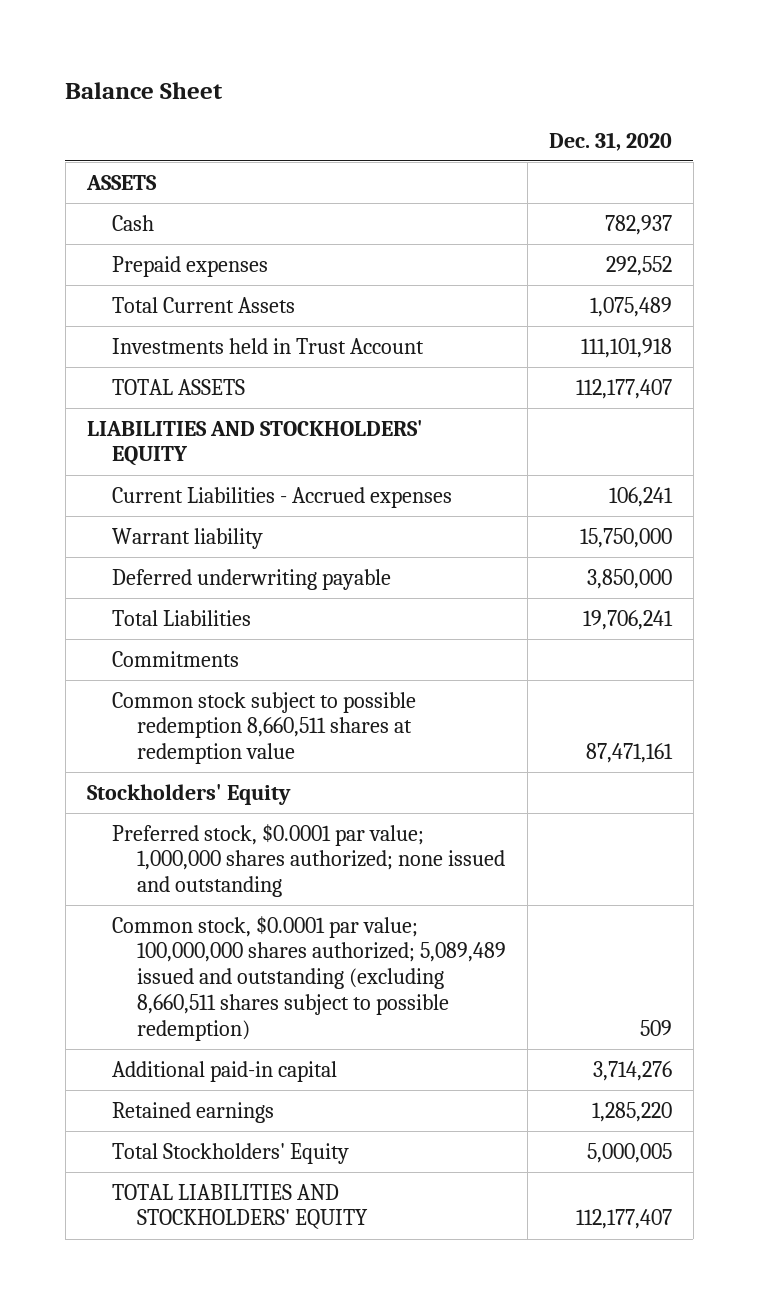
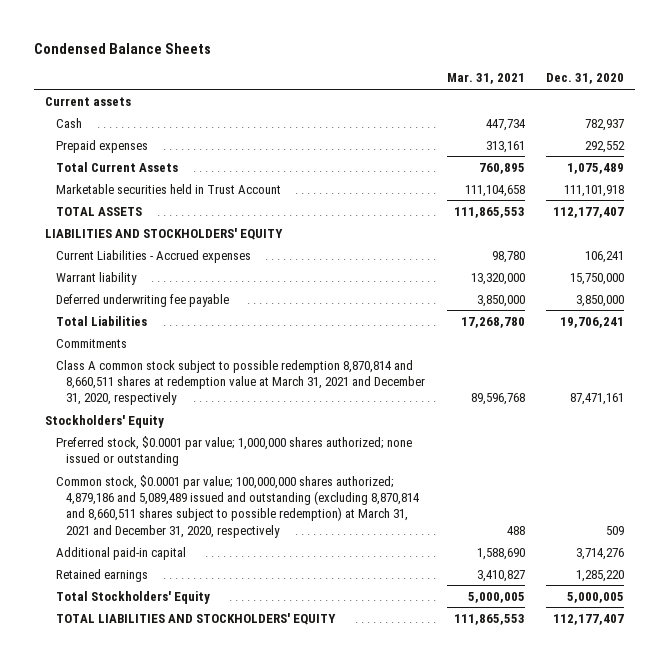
- Balance Sheet
+ Condensed Balance Sheets
- | Dec. 31, 2020
+ | Mar. 31, 2021 | Dec. 31, 2020
- ASSETS
+ Current assets
- Investments held in Trust Account | 111,101,918
+ Marketable securities held in Trust Account | 111,104,658 | 111,101,918
- Deferred underwriting payable | 3,850,000
+ Deferred underwriting fee payable | 3,850,000 | 3,850,000
- Common stock subject to possible redemption 8,660,511 shares at redemption value | 87,471,161
+ Class A common stock subject to possible redemption 8,870,814 and 8,660,511 shares at redemption value at March 31, 2021 and December 31, 2020, respectively | 89,596,768 | 87,471,161
- Preferred stock, $0.0001 par value; 1,000,000 shares authorized; none issued and outstanding
- Common stock, $0.0001 par value; 100,000,000 shares authorized; 5,089,489 issued and outstanding (excluding 8,660,511 shares subject to possible redemption) | 509
+ Preferred stock, $0.0001 par value; 1,000,000 shares authorized; none issued or outstanding
+ Common stock, $0.0001 par value; 100,000,000 shares authorized; 4,879,186 and 5,089,489 issued and outstanding (excluding 8,870,814 and 8,660,511 shares subject to possible redemption) at March 31, 2021 and December 31, 2020, respectively | 488 | 509

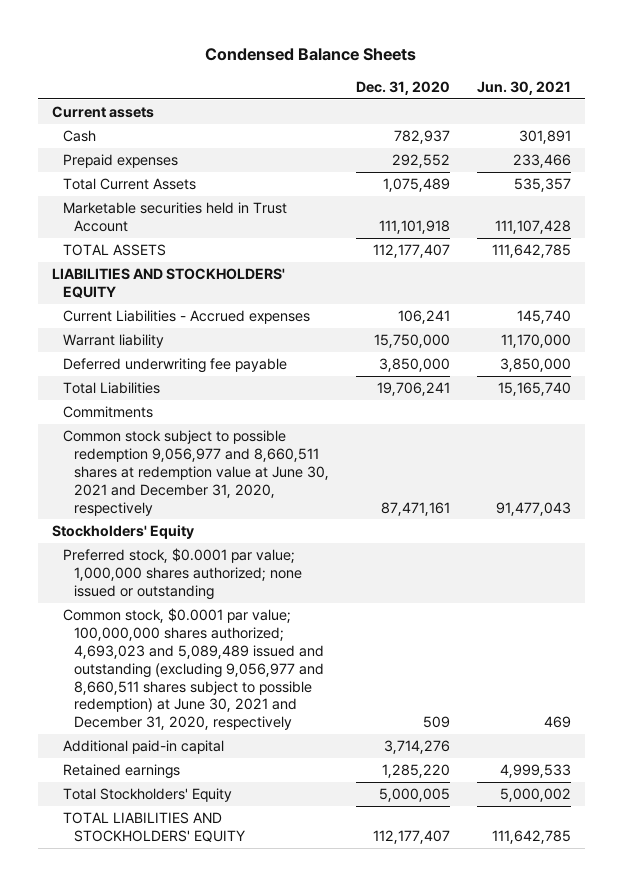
- | Mar. 31, 2021 | Dec. 31, 2020
+ | Dec. 31, 2020 | Jun. 30, 2021
- Class A common stock subject to possible redemption 8,870,814 and 8,660,511 shares at redemption value at March 31, 2021 and December 31, 2020, respectively | 89,596,768 | 87,471,161
+ Common stock subject to possible redemption 9,056,977 and 8,660,511 shares at redemption value at June 30, 2021 and December 31, 2020, respectively | 87,471,161 | 91,477,043
- Common stock, $0.0001 par value; 100,000,000 shares authorized; 4,879,186 and 5,089,489 issued and outstanding (excluding 8,870,814 and 8,660,511 shares subject to possible redemption) at March 31, 2021 and December 31, 2020, respectively | 488 | 509
+ Common stock, $0.0001 par value; 100,000,000 shares authorized; 4,693,023 and 5,089,489 issued and outstanding (excluding 9,056,977 and 8,660,511 shares subject to possible redemption) at June 30, 2021 and December 31, 2020, respectively | 509 | 469

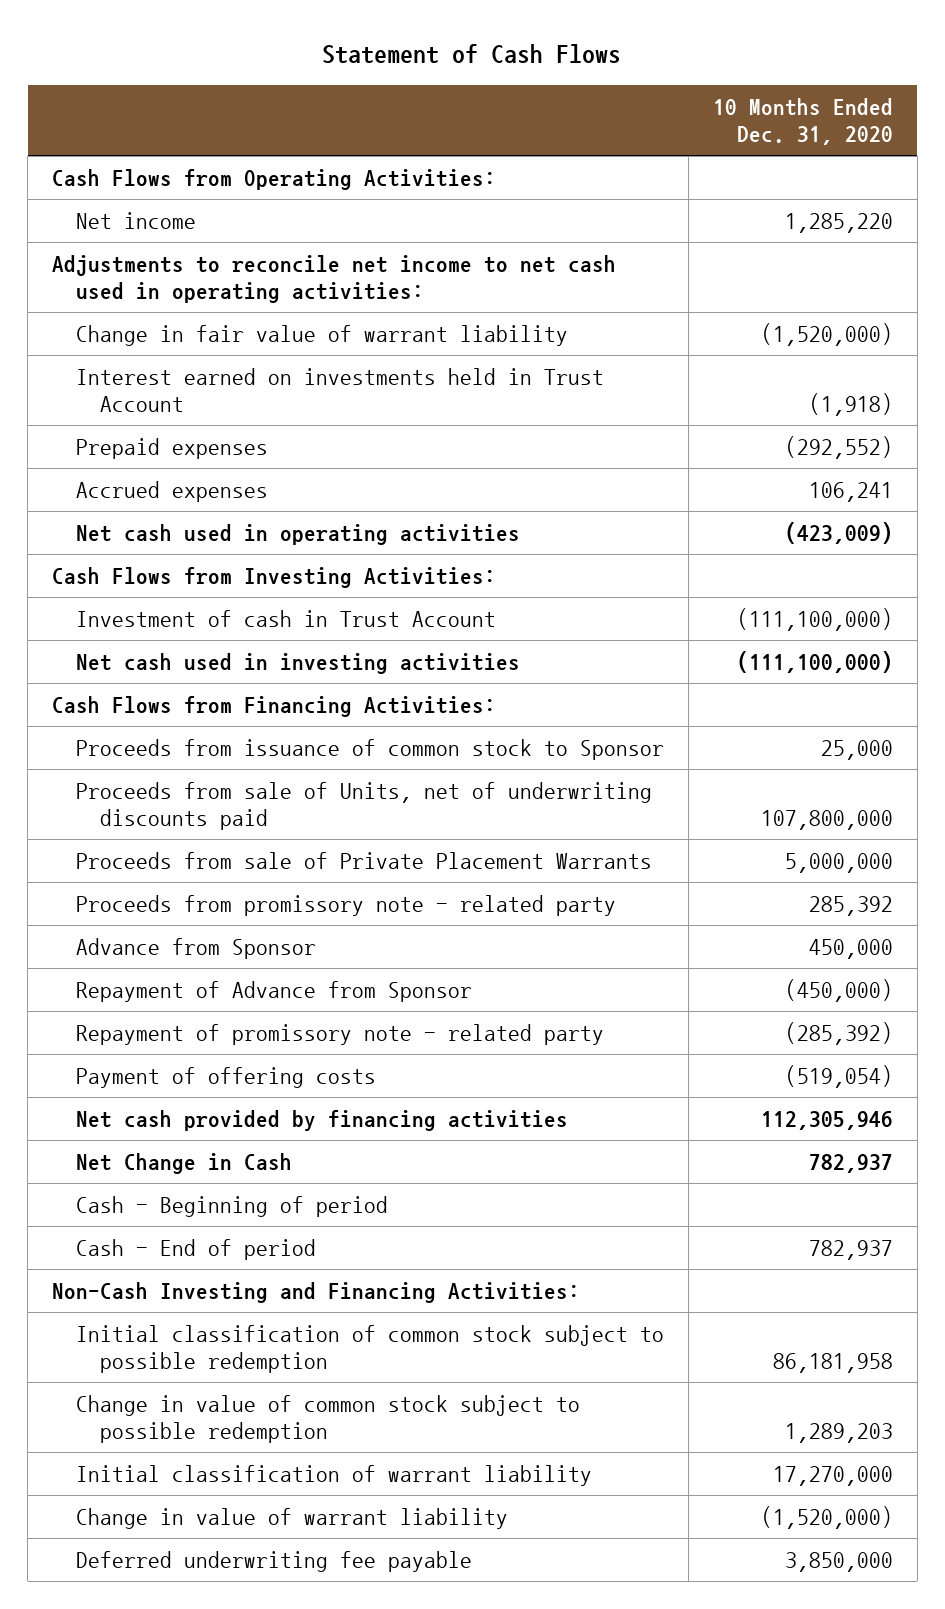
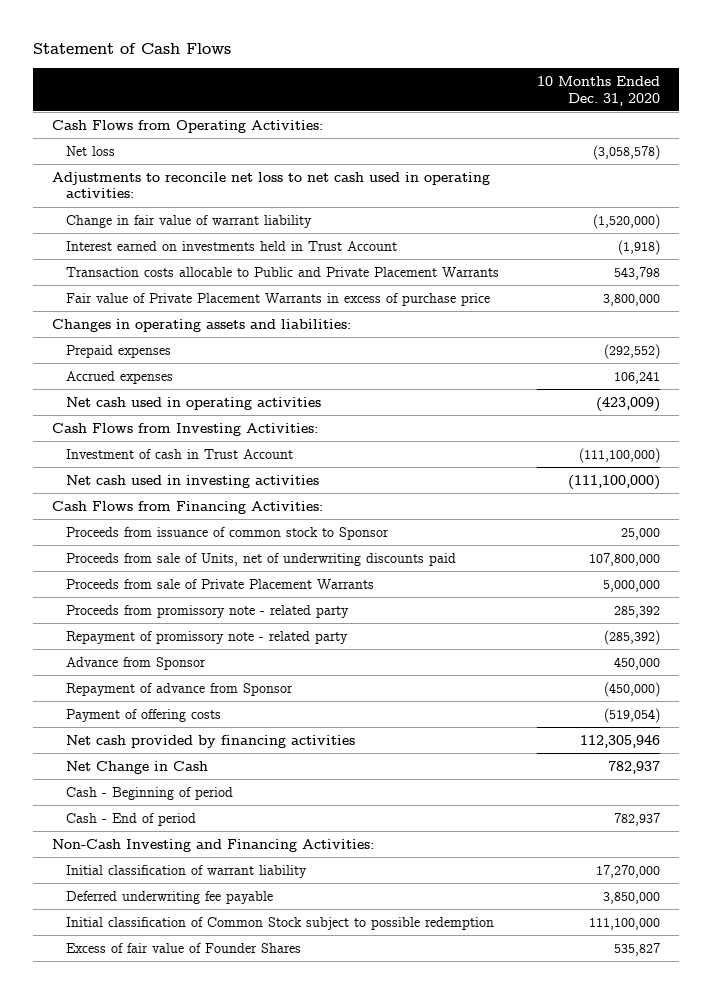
- Net income | 1,285,220
- Adjustments to reconcile net income to net cash used in operating activities:
+ Net loss | (3,058,578)
+ Adjustments to reconcile net loss to net cash used in operating activities:
+ Transaction costs allocable to Public and Private Placement Warrants | 543,798
+ Fair value of Private Placement Warrants in excess of purchase price | 3,800,000
+ Changes in operating assets and liabilities:
- Repayment of Advance from Sponsor | (450,000)
moved down: Advance from Sponsor | 450,000
+ Repayment of advance from Sponsor | (450,000)
- Initial classification of common stock subject to possible redemption | 86,181,958
- Change in value of common stock subject to possible redemption | 1,289,203
- Change in value of warrant liability | (1,520,000)
+ Initial classification of Common Stock subject to possible redemption | 111,100,000
+ Excess of fair value of Founder Shares | 535,827

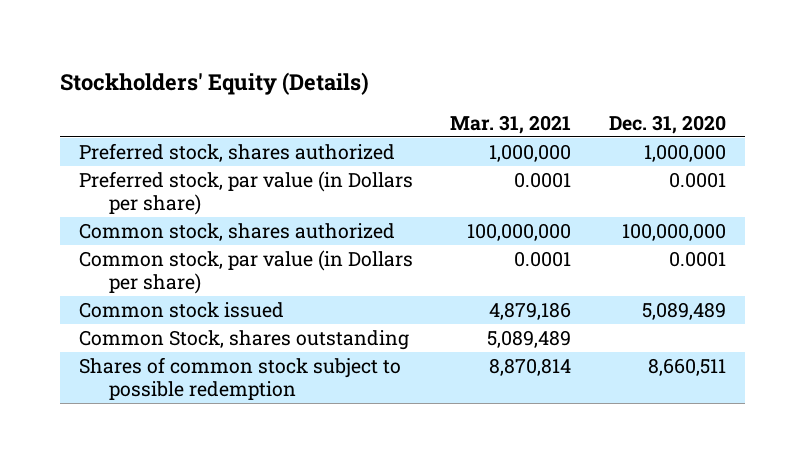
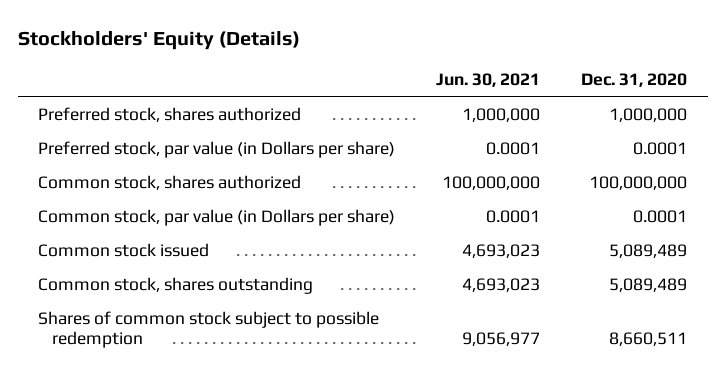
- | Mar. 31, 2021 | Dec. 31, 2020
+ | Jun. 30, 2021 | Dec. 31, 2020
- Common Stock, shares outstanding | 5,089,489 |
+ Common stock, shares outstanding | 4,693,023 | 5,089,489

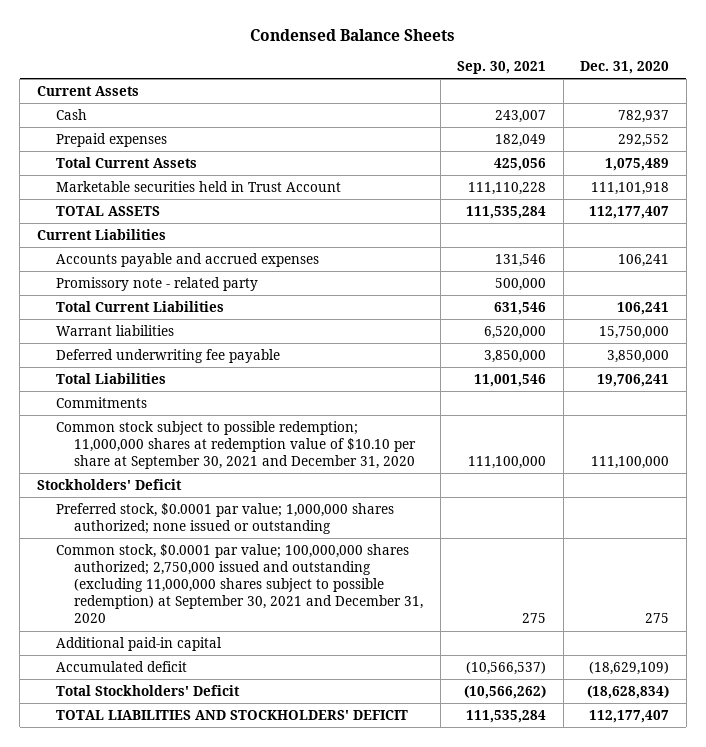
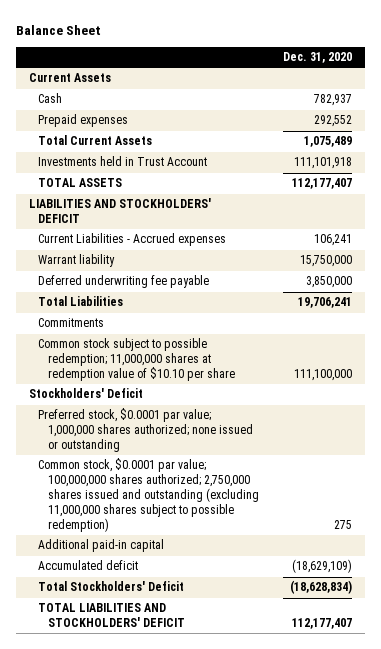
- Condensed Balance Sheets
+ Balance Sheet
- | Sep. 30, 2021 | Dec. 31, 2020
+ | Dec. 31, 2020
- Marketable securities held in Trust Account | 111,110,228 | 111,101,918
+ Investments held in Trust Account | 111,101,918
- Current Liabilities
- Accounts payable and accrued expenses | 131,546 | 106,241
- Promissory note - related party | 500,000 |
- Total Current Liabilities | 631,546 | 106,241
- Warrant liabilities | 6,520,000 | 15,750,000
+ LIABILITIES AND STOCKHOLDERS' DEFICIT
+ Current Liabilities - Accrued expenses | 106,241
+ Warrant liability | 15,750,000
- Common stock subject to possible redemption; 11,000,000 shares at redemption value of $10.10 per share at September 30, 2021 and December 31, 2020 | 111,100,000 | 111,100,000
+ Common stock subject to possible redemption; 11,000,000 shares at redemption value of $10.10 per share | 111,100,000
- Common stock, $0.0001 par value; 100,000,000 shares authorized; 2,750,000 issued and outstanding (excluding 11,000,000 shares subject to possible redemption) at September 30, 2021 and December 31, 2020 | 275 | 275
+ Common stock, $0.0001 par value; 100,000,000 shares authorized; 2,750,000 shares issued and outstanding (excluding 11,000,000 shares subject to possible redemption) | 275

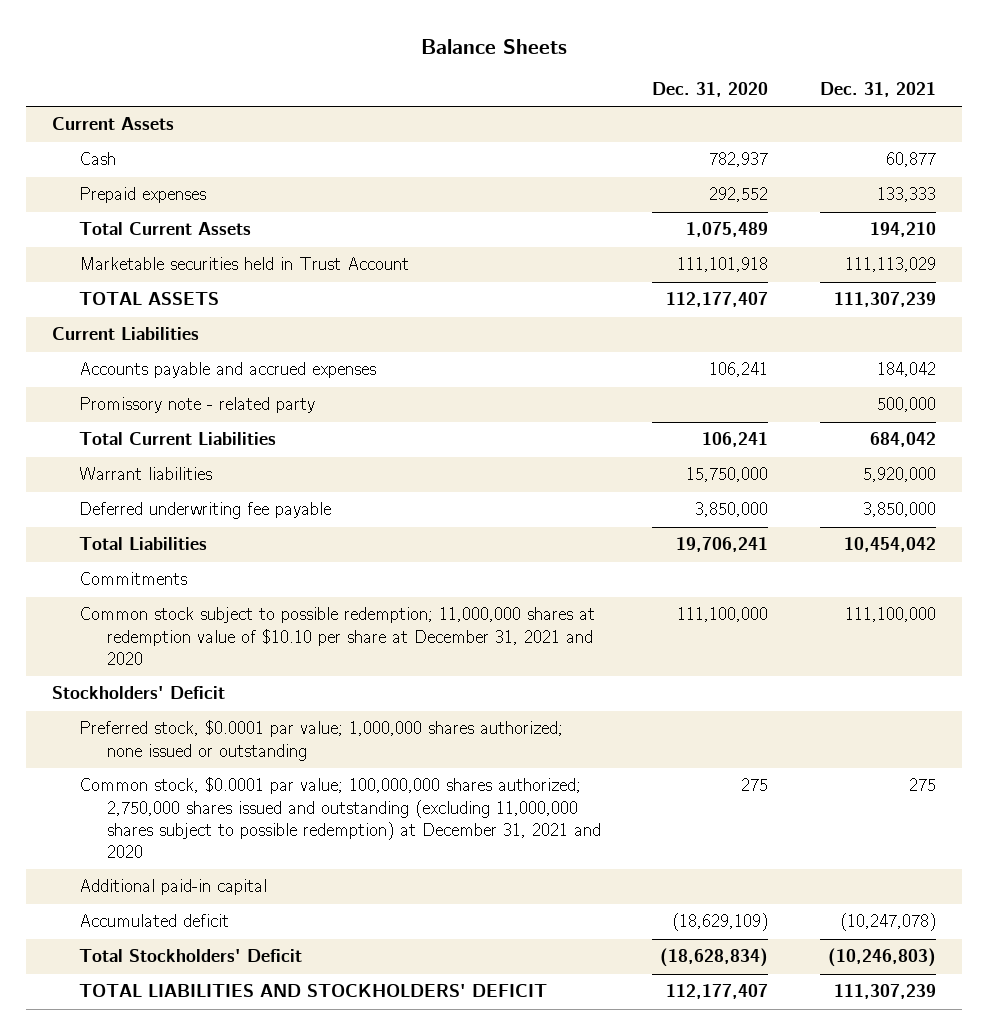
- Balance Sheet
+ Balance Sheets
- | Dec. 31, 2020
+ | Dec. 31, 2020 | Dec. 31, 2021
- Investments held in Trust Account | 111,101,918
+ Marketable securities held in Trust Account | 111,101,918 | 111,113,029
- LIABILITIES AND STOCKHOLDERS' DEFICIT
- Current Liabilities - Accrued expenses | 106,241
- Warrant liability | 15,750,000
+ Current Liabilities
+ Accounts payable and accrued expenses | 106,241 | 184,042
+ Promissory note - related party | | 500,000
+ Total Current Liabilities | 106,241 | 684,042
+ Warrant liabilities | 15,750,000 | 5,920,000
- Common stock subject to possible redemption; 11,000,000 shares at redemption value of $10.10 per share | 111,100,000
+ Common stock subject to possible redemption; 11,000,000 shares at redemption value of $10.10 per share at December 31, 2021 and 2020 | 111,100,000 | 111,100,000
- Common stock, $0.0001 par value; 100,000,000 shares authorized; 2,750,000 shares issued and outstanding (excluding 11,000,000 shares subject to possible redemption) | 275
+ Common stock, $0.0001 par value; 100,000,000 shares authorized; 2,750,000 shares issued and outstanding (excluding 11,000,000 shares subject to possible redemption) at December 31, 2021 and 2020 | 275 | 275

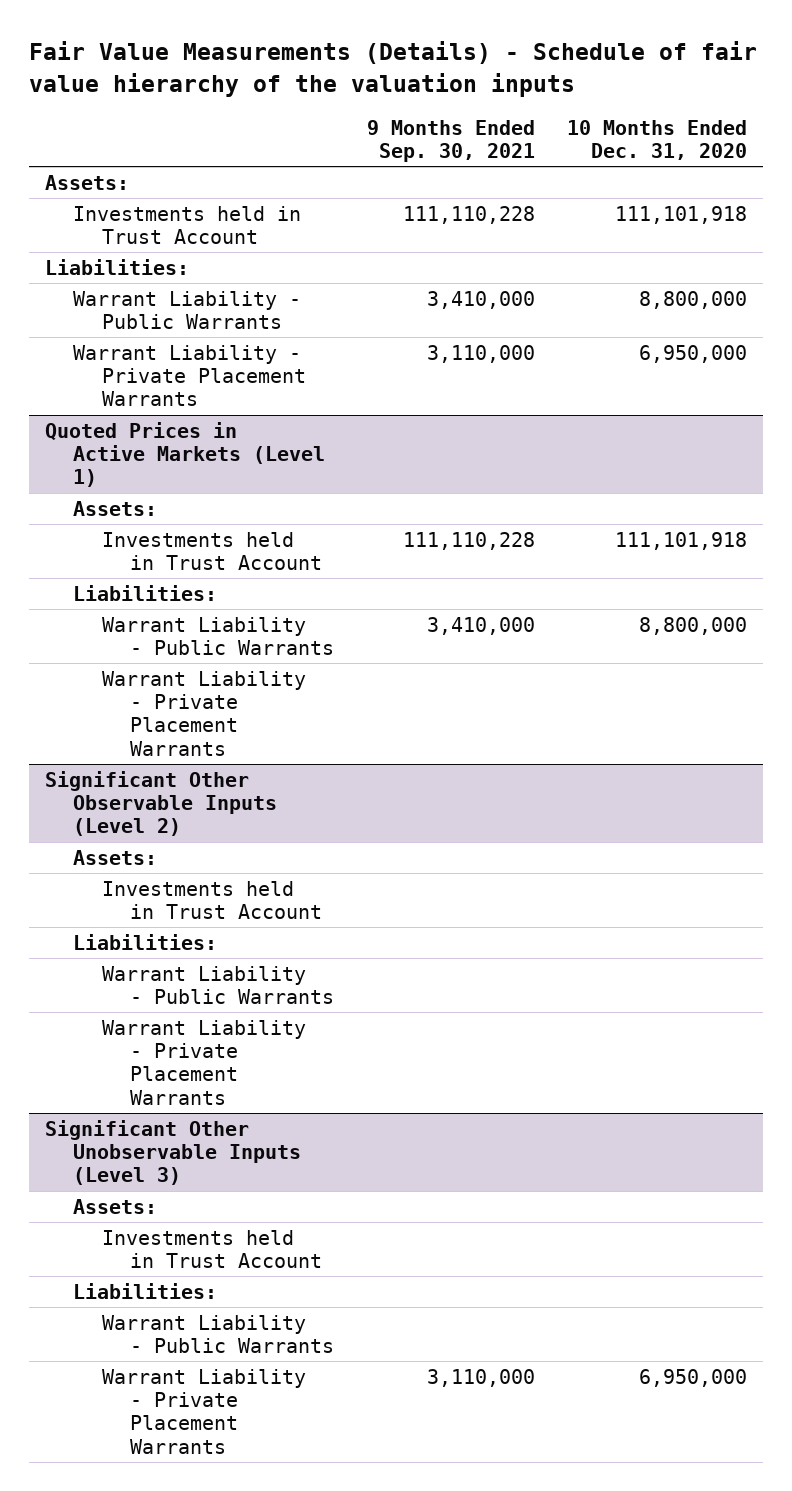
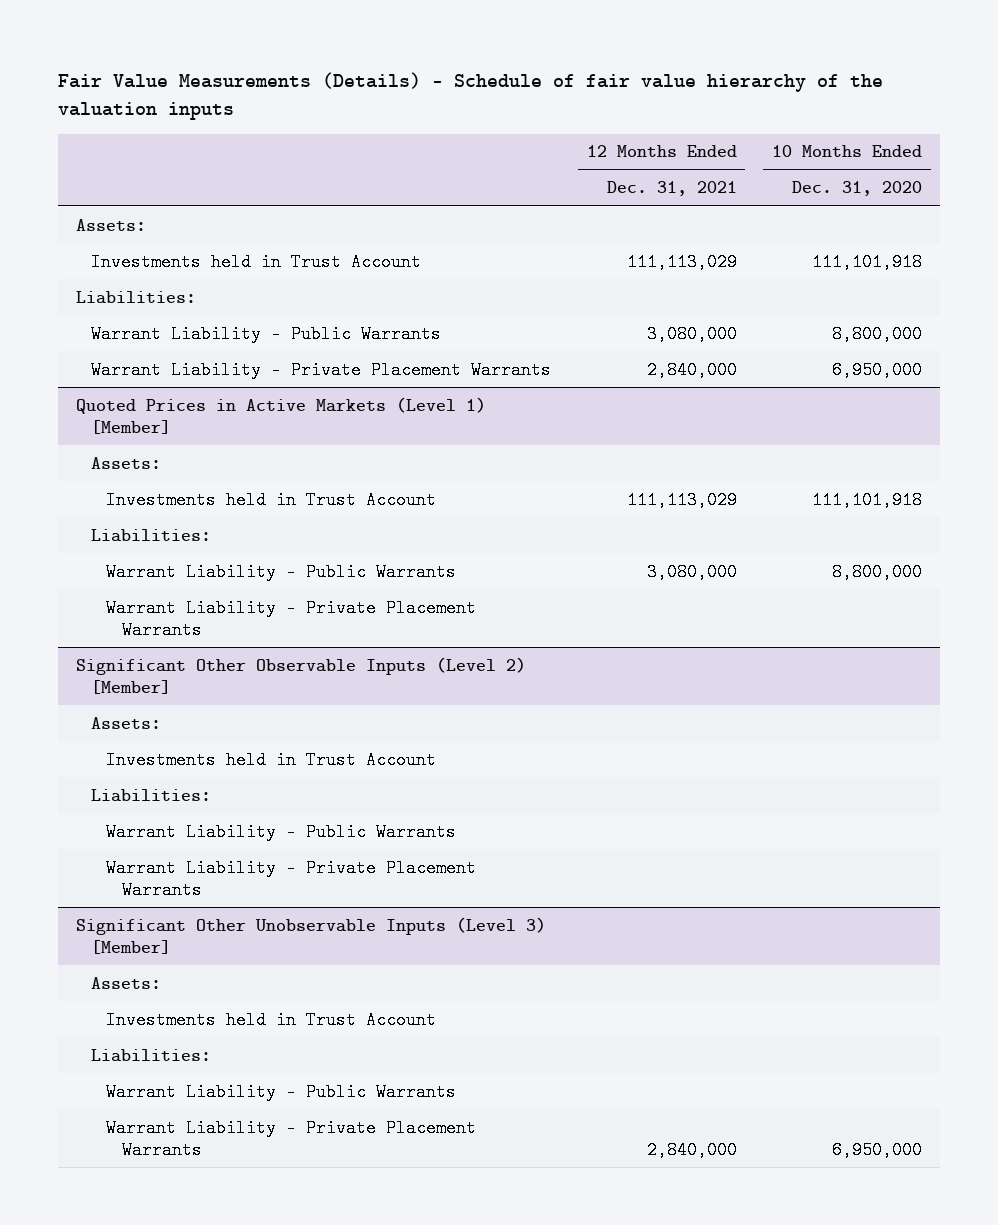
- | 9 Months Ended Sep. 30, 2021 | 10 Months Ended Dec. 31, 2020
+ | 12 Months Ended Dec. 31, 2021 | 10 Months Ended Dec. 31, 2020
- Quoted Prices in Active Markets (Level 1)
+ Quoted Prices in Active Markets (Level 1) [Member]
- Significant Other Observable Inputs (Level 2)
+ Significant Other Observable Inputs (Level 2) [Member]
- Significant Other Unobservable Inputs (Level 3)
+ Significant Other Unobservable Inputs (Level 3) [Member]

